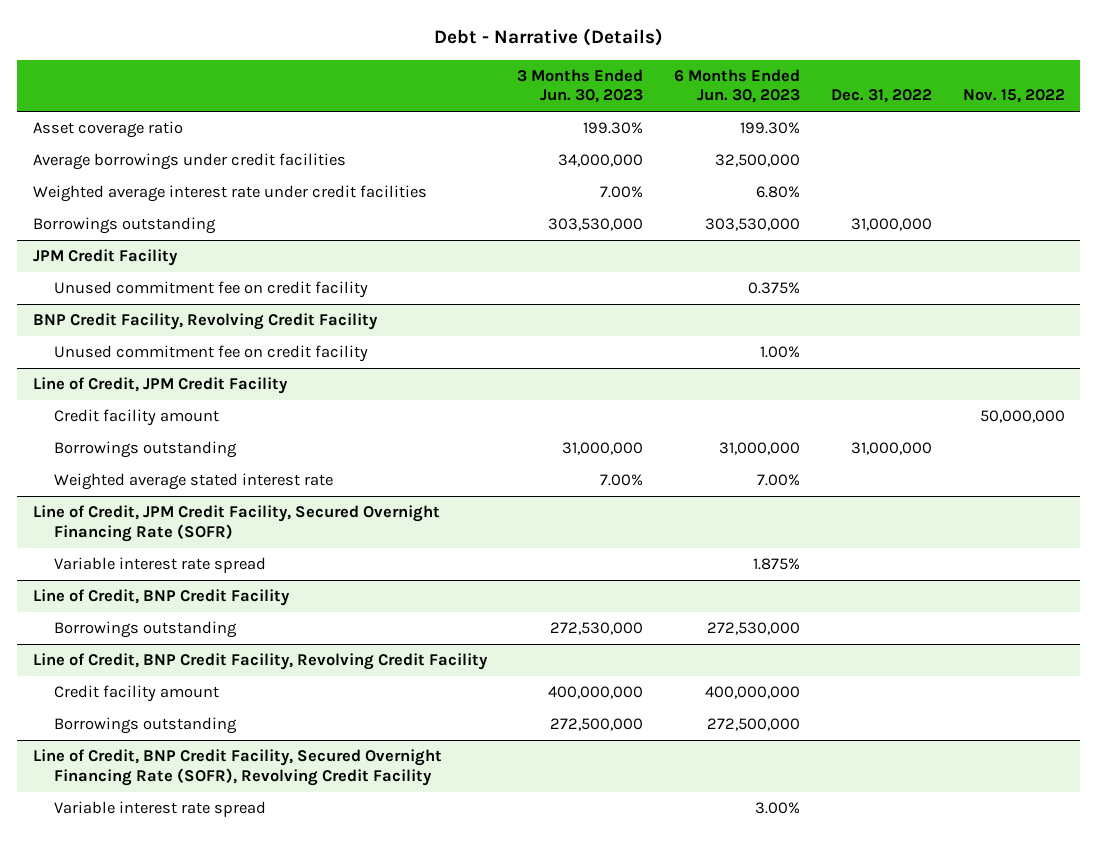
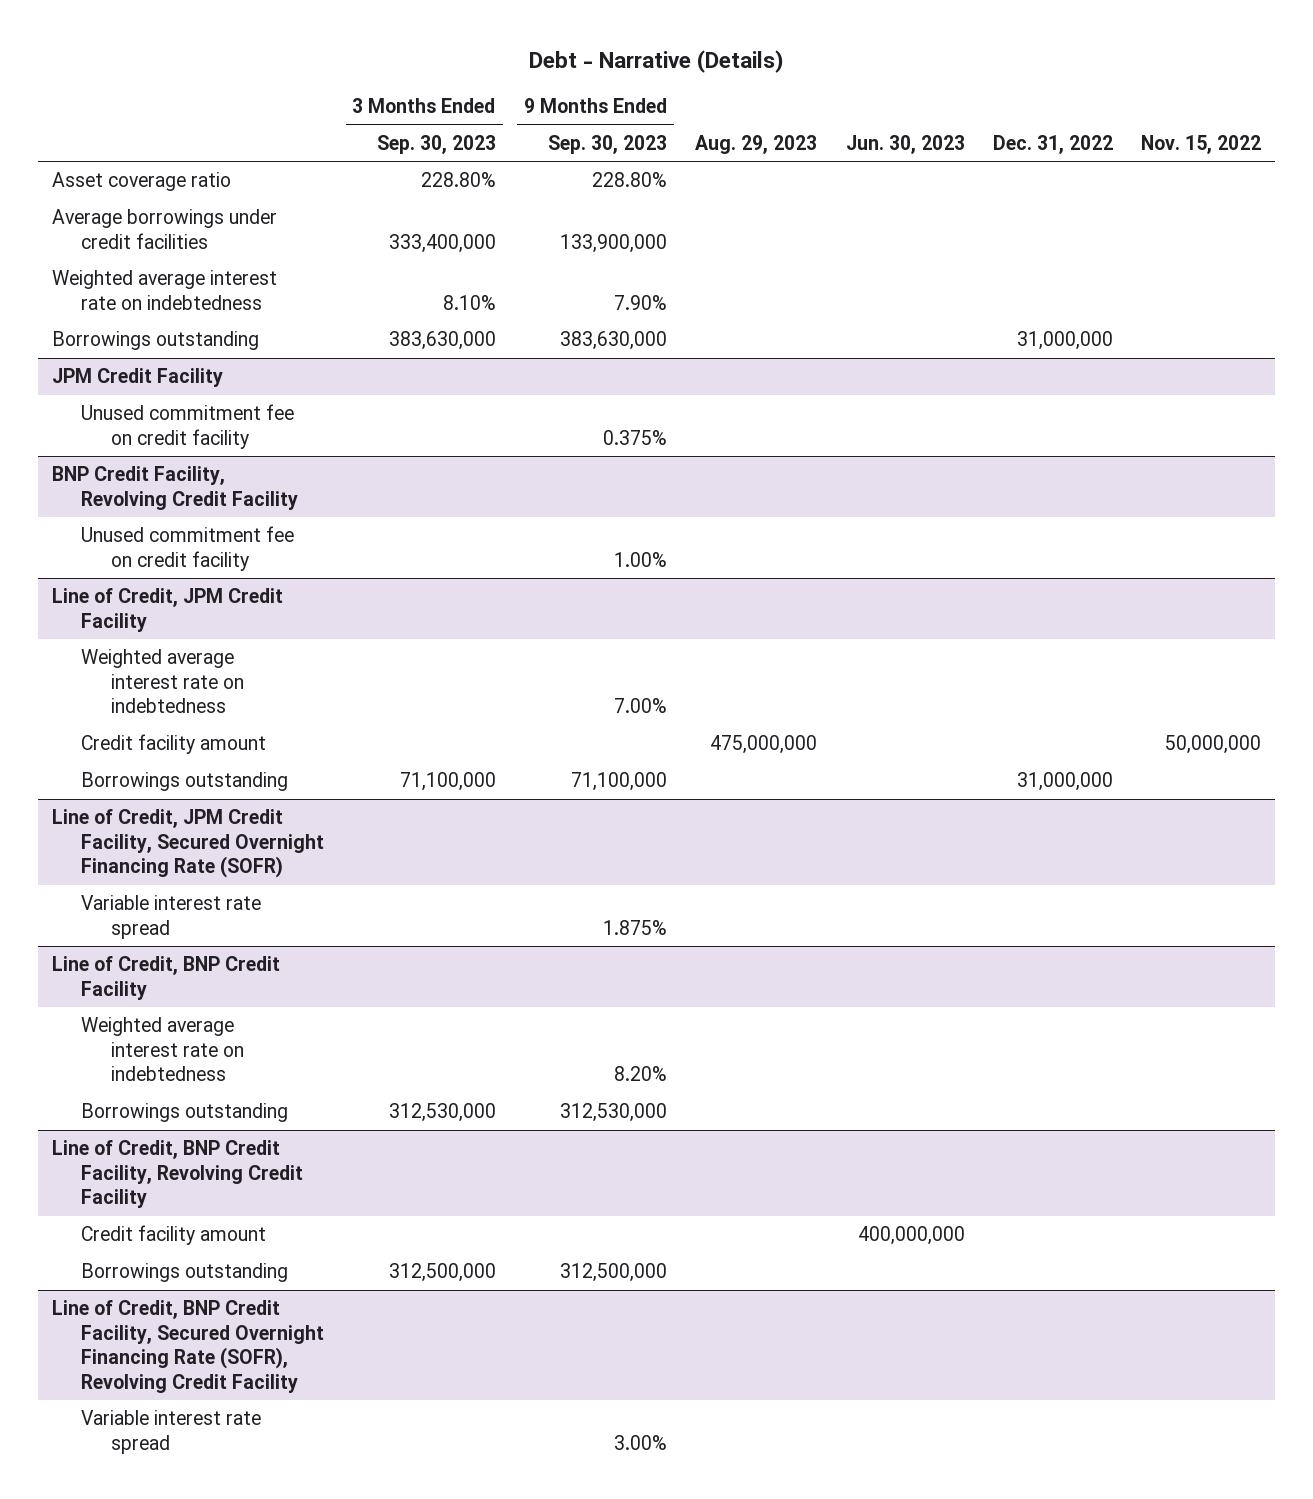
- | 3 Months Ended Jun. 30, 2023 | 6 Months Ended Jun. 30, 2023 | Dec. 31, 2022 | Nov. 15, 2022
+ | 3 Months Ended Sep. 30, 2023 | 9 Months Ended Sep. 30, 2023 | Aug. 29, 2023 | Jun. 30, 2023 | Dec. 31, 2022 | Nov. 15, 2022
- Weighted average interest rate under credit facilities | 7.00% | 6.80% | |
+ Weighted average interest rate on indebtedness | 8.10% | 7.90% | | | |
@ Line of Credit, JPM Credit Facility
+ Weighted average interest rate on indebtedness | | 7.00% | | | |
- Weighted average stated interest rate | 7.00% | 7.00% | |
@ Line of Credit, BNP Credit Facility
+ Weighted average interest rate on indebtedness | | 8.20% | | | |

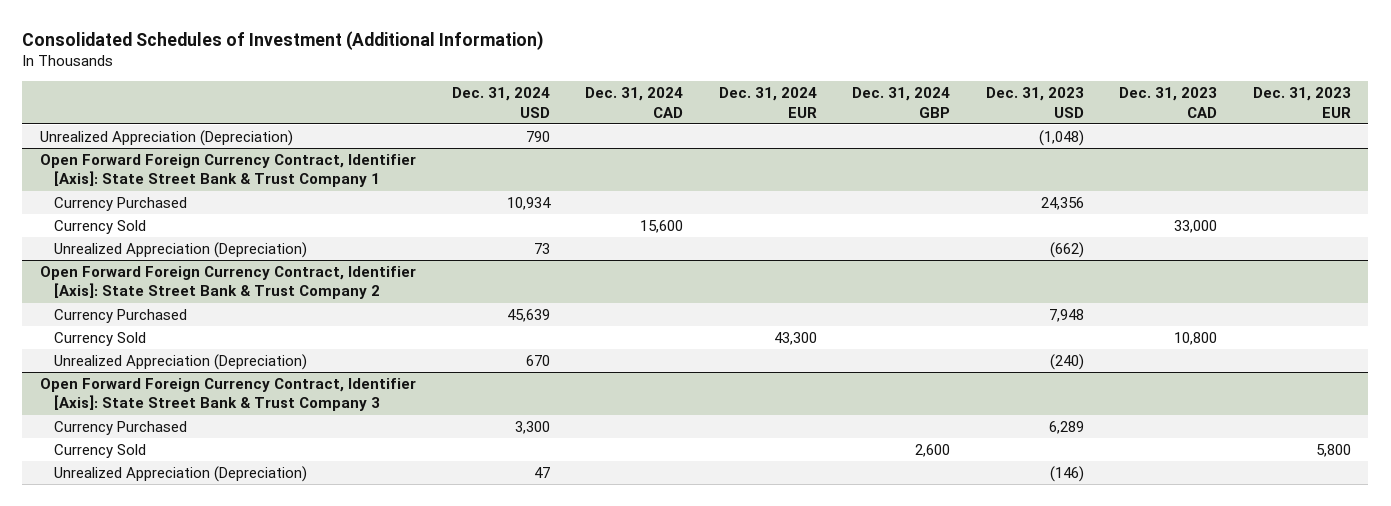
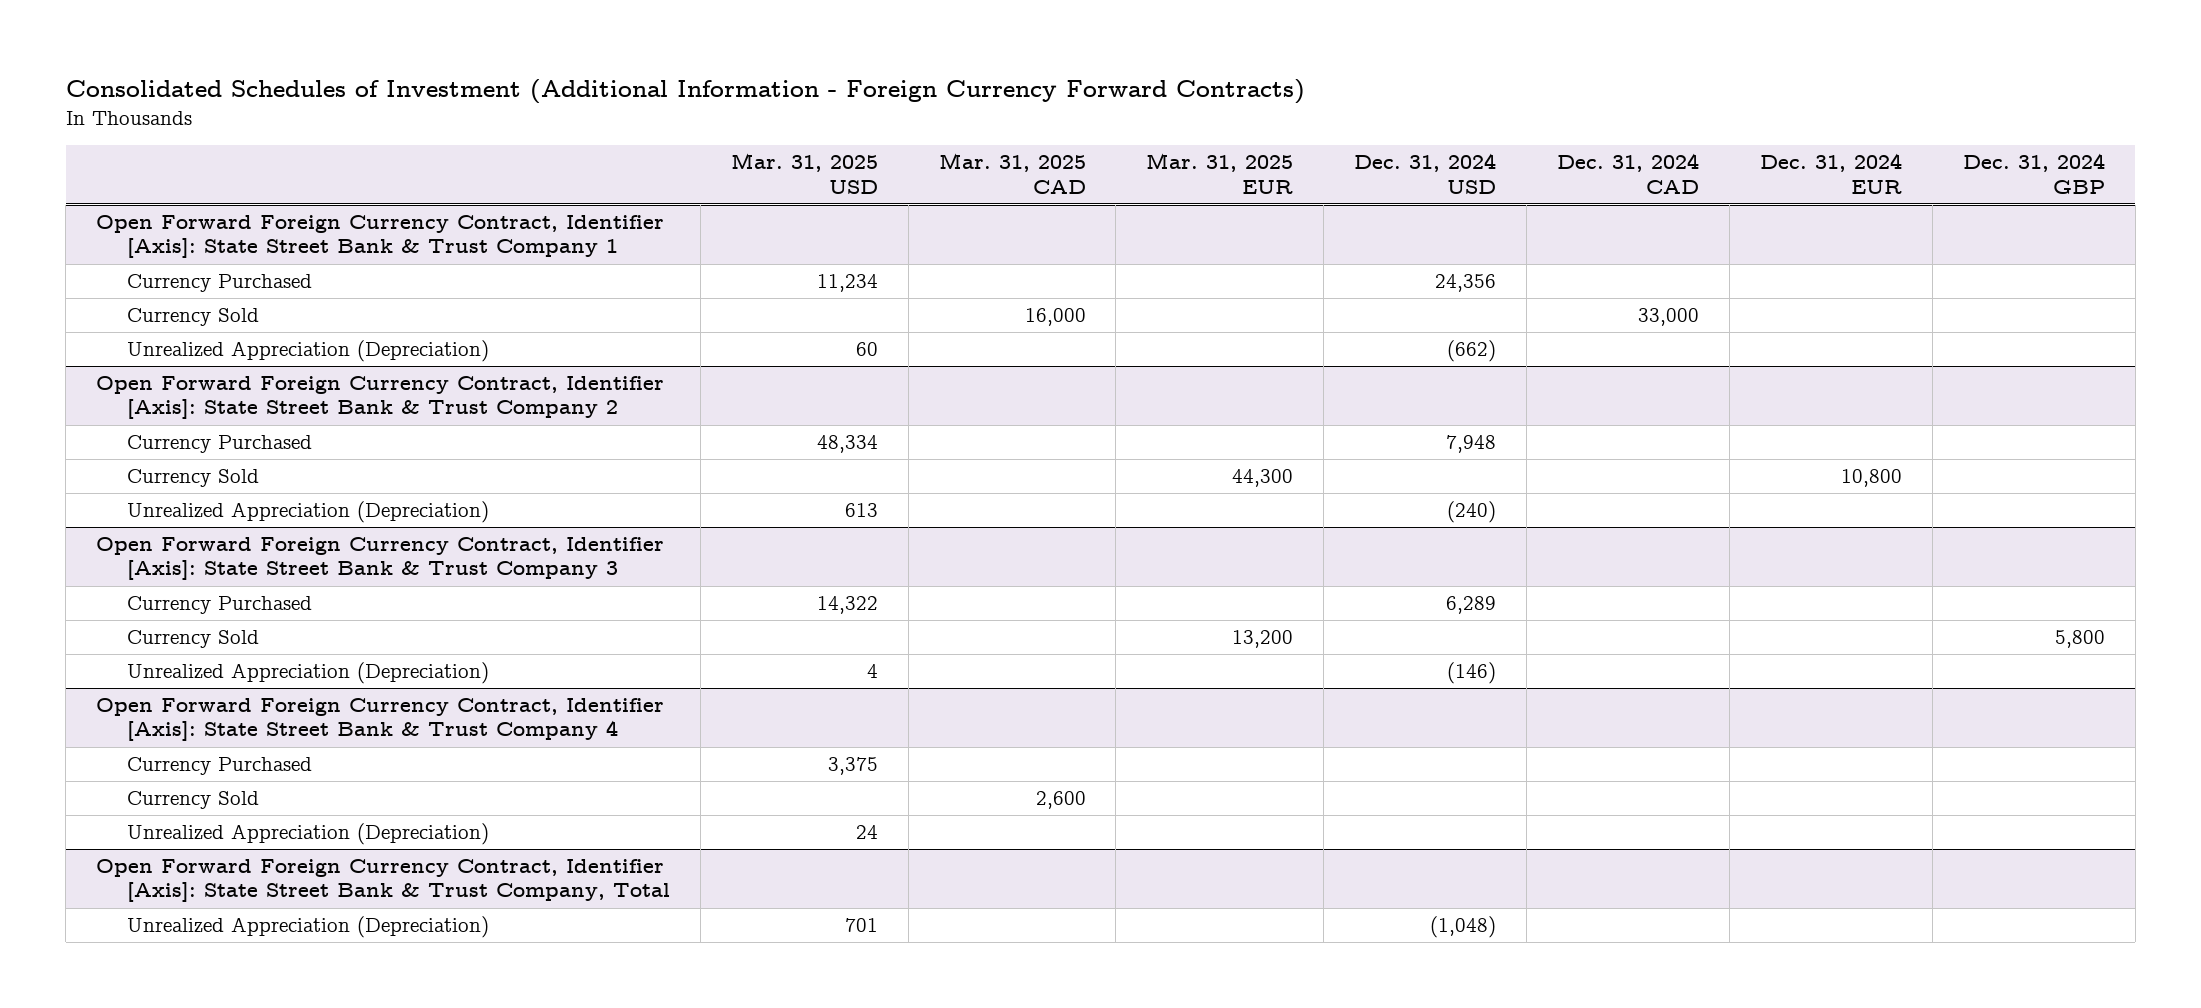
- Consolidated Schedules of Investment (Additional Information)
+ Consolidated Schedules of Investment (Additional Information - Foreign Currency Forward Contracts)
- | Dec. 31, 2024 USD | Dec. 31, 2024 CAD | Dec. 31, 2024 EUR | Dec. 31, 2024 GBP | Dec. 31, 2023 USD | Dec. 31, 2023 CAD | Dec. 31, 2023 EUR
+ | Mar. 31, 2025 USD | Mar. 31, 2025 CAD | Mar. 31, 2025 EUR | Dec. 31, 2024 USD | Dec. 31, 2024 CAD | Dec. 31, 2024 EUR | Dec. 31, 2024 GBP
- Unrealized Appreciation (Depreciation) | 790 | | | | (1,048) | |
@ Open Forward Foreign Currency Contract, Identifier [Axis]: State Street Bank & Trust Company 1
- Currency Purchased | 10,934 | | | | 24,356 | |
- Currency Sold | | 15,600 | | | | 33,000 |
- Unrealized Appreciation (Depreciation) | 73 | | | | (662) | |
+ Currency Purchased | 11,234 | | | 24,356 | | |
+ Currency Sold | | 16,000 | | | 33,000 | |
+ Unrealized Appreciation (Depreciation) | 60 | | | (662) | | |
@ Open Forward Foreign Currency Contract, Identifier [Axis]: State Street Bank & Trust Company 2
- Currency Purchased | 45,639 | | | | 7,948 | |
- Currency Sold | | | 43,300 | | | 10,800 |
- Unrealized Appreciation (Depreciation) | 670 | | | | (240) | |
+ Currency Purchased | 48,334 | | | 7,948 | | |
+ Currency Sold | | | 44,300 | | | 10,800 |
+ Unrealized Appreciation (Depreciation) | 613 | | | (240) | | |
@ Open Forward Foreign Currency Contract, Identifier [Axis]: State Street Bank & Trust Company 3
- Currency Purchased | 3,300 | | | | 6,289 | |
- Currency Sold | | | | 2,600 | | | 5,800
- Unrealized Appreciation (Depreciation) | 47 | | | | (146) | |
+ Currency Purchased | 14,322 | | | 6,289 | | |
+ Currency Sold | | | 13,200 | | | | 5,800
+ Unrealized Appreciation (Depreciation) | 4 | | | (146) | | |
+ Open Forward Foreign Currency Contract, Identifier [Axis]: State Street Bank & Trust Company 4
+ Currency Purchased | 3,375 | | | | | |
+ Currency Sold | | 2,600 | | | | |
+ Unrealized Appreciation (Depreciation) | 24 | | | | | |
+ Open Forward Foreign Currency Contract, Identifier [Axis]: State Street Bank & Trust Company, Total
+ Unrealized Appreciation (Depreciation) | 701 | | | (1,048) | | |

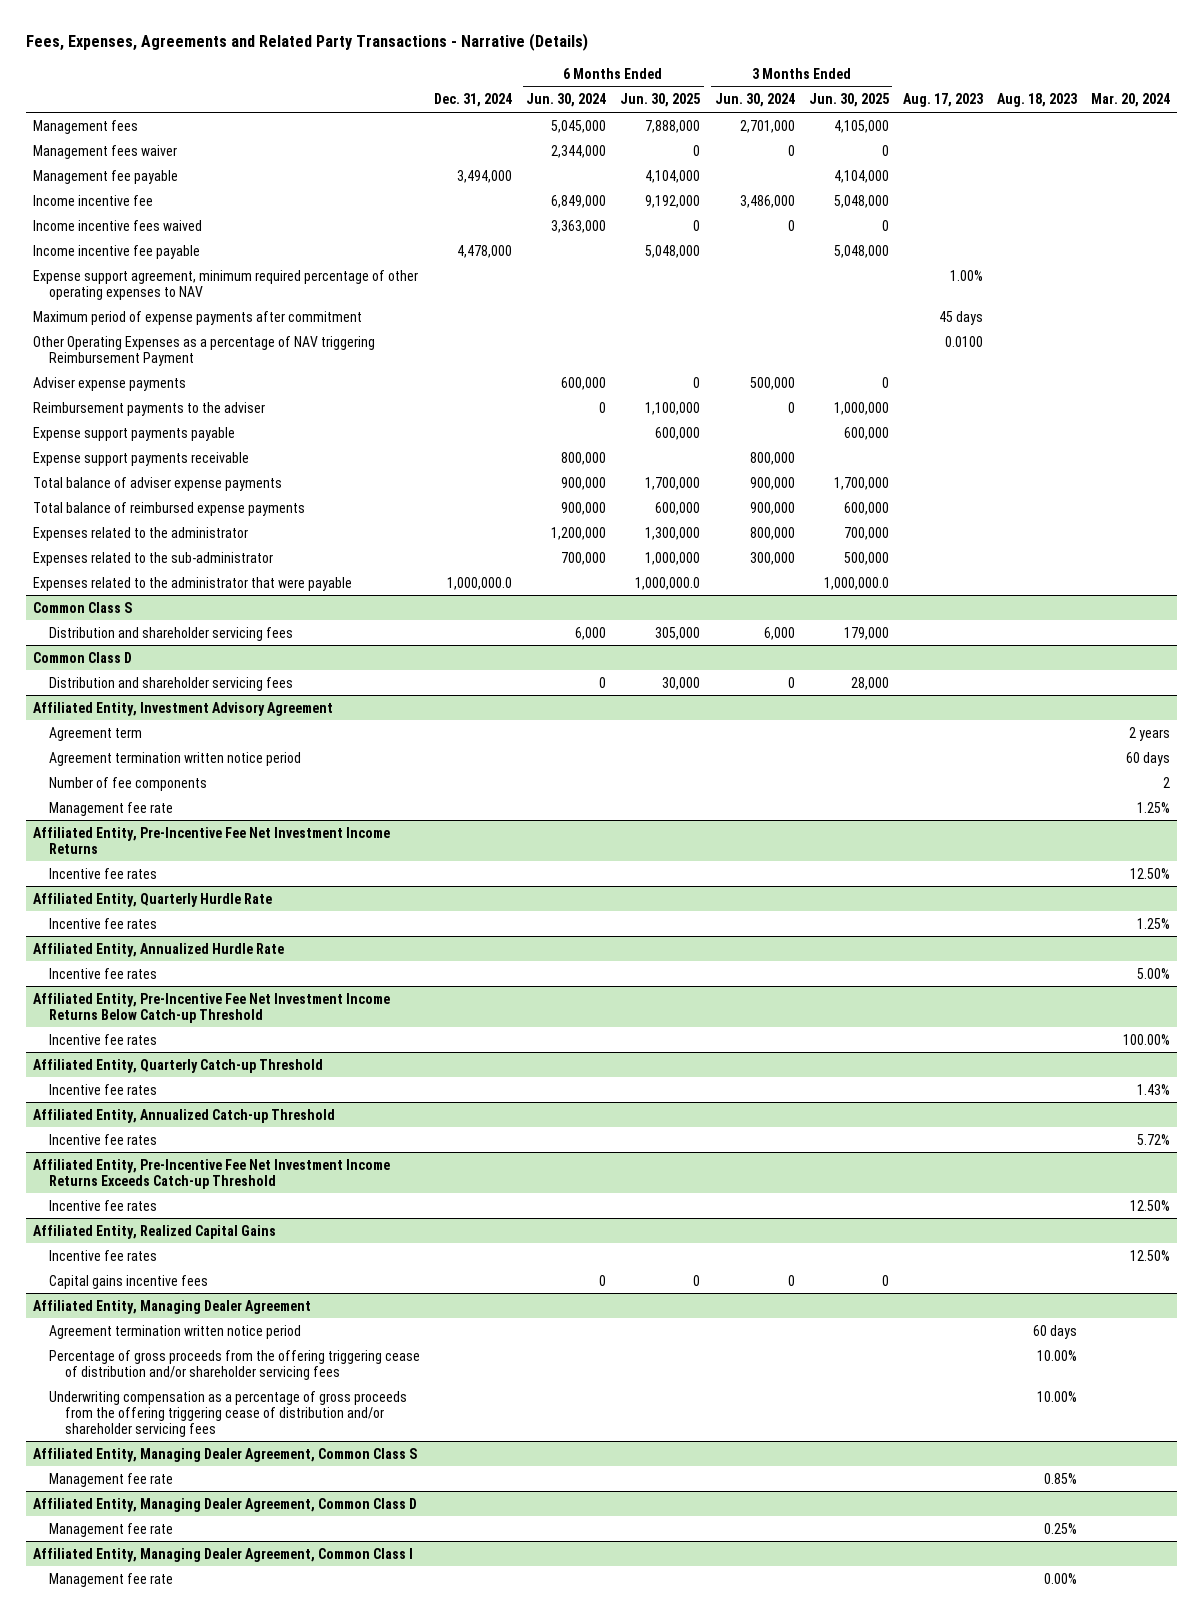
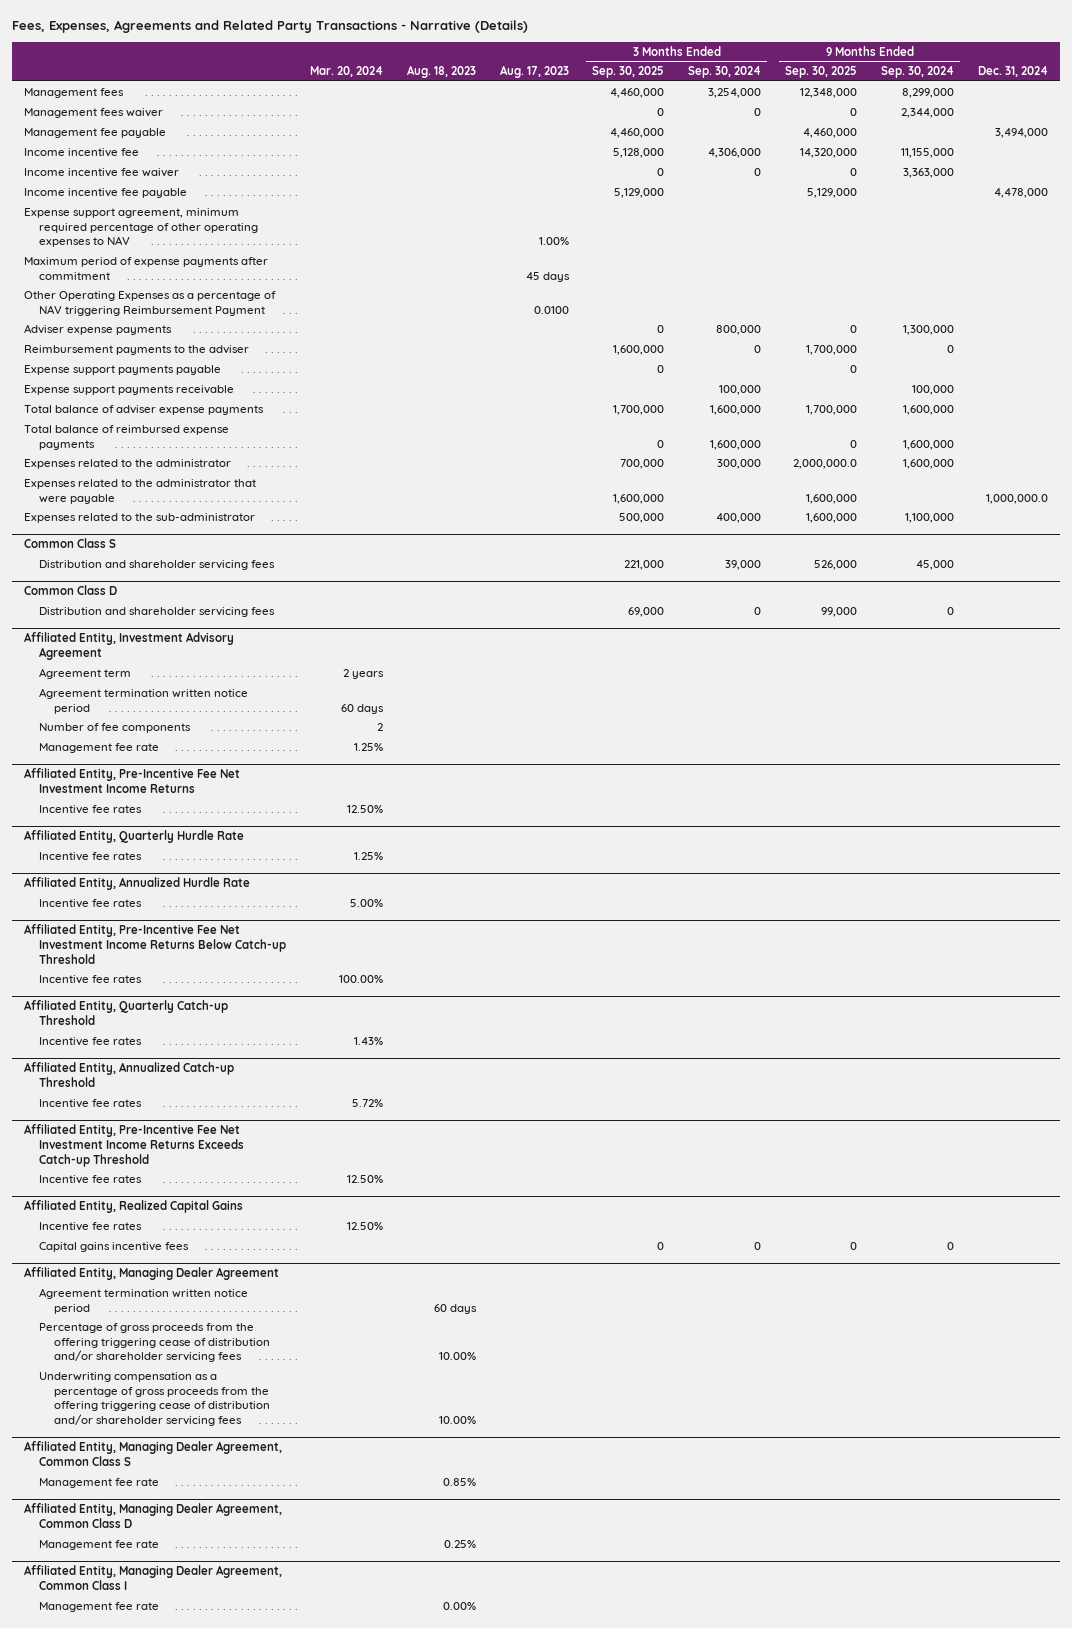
- | Dec. 31, 2024 | 6 Months Ended Jun. 30, 2024 | 6 Months Ended Jun. 30, 2025 | 3 Months Ended Jun. 30, 2024 | 3 Months Ended Jun. 30, 2025 | Aug. 17, 2023 | Aug. 18, 2023 | Mar. 20, 2024
+ | Mar. 20, 2024 | Aug. 18, 2023 | Aug. 17, 2023 | 3 Months Ended Sep. 30, 2025 | 3 Months Ended Sep. 30, 2024 | 9 Months Ended Sep. 30, 2025 | 9 Months Ended Sep. 30, 2024 | Dec. 31, 2024
- Income incentive fees waived | | 3,363,000 | 0 | 0 | 0 | | |
+ Income incentive fee waiver | | | | 0 | 0 | 0 | 3,363,000 |
moved down: Expenses related to the sub-administrator | | | | 500,000 | 400,000 | 1,600,000 | 1,100,000 |

